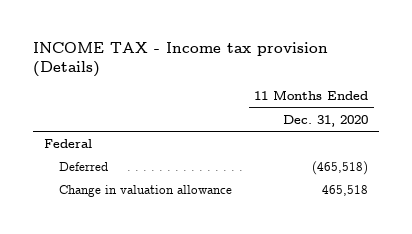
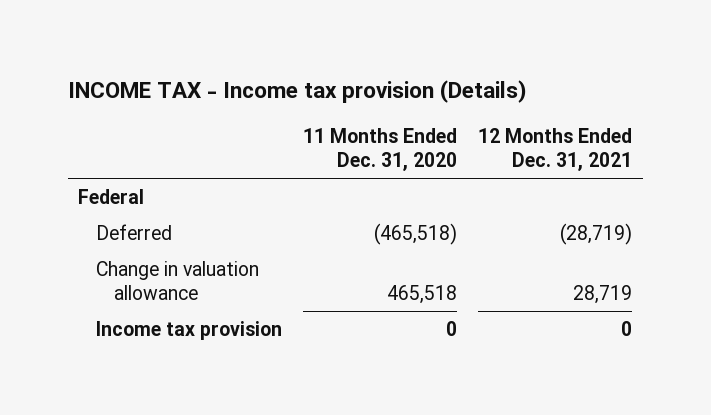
- | 11 Months Ended Dec. 31, 2020
+ | 11 Months Ended Dec. 31, 2020 | 12 Months Ended Dec. 31, 2021
+ Income tax provision | 0 | 0

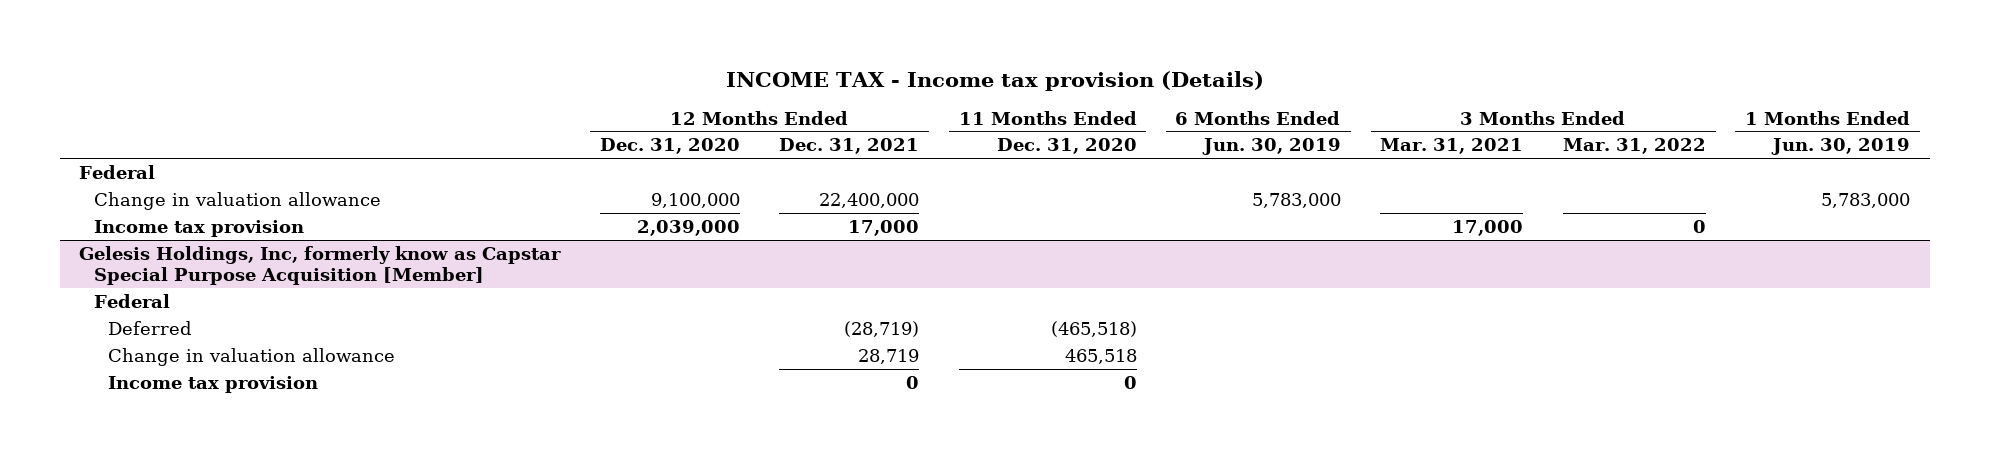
- | 11 Months Ended Dec. 31, 2020 | 12 Months Ended Dec. 31, 2021
+ | 12 Months Ended Dec. 31, 2020 | 12 Months Ended Dec. 31, 2021 | 11 Months Ended Dec. 31, 2020 | 6 Months Ended Jun. 30, 2019 | 3 Months Ended Mar. 31, 2021 | 3 Months Ended Mar. 31, 2022 | 1 Months Ended Jun. 30, 2019
+ Change in valuation allowance | 9,100,000 | 22,400,000 | | 5,783,000 | | | 5,783,000
+ Income tax provision | 2,039,000 | 17,000 | | | 17,000 | 0 |
+ Gelesis Holdings, Inc, formerly know as Capstar Special Purpose Acquisition [Member]
+ Federal

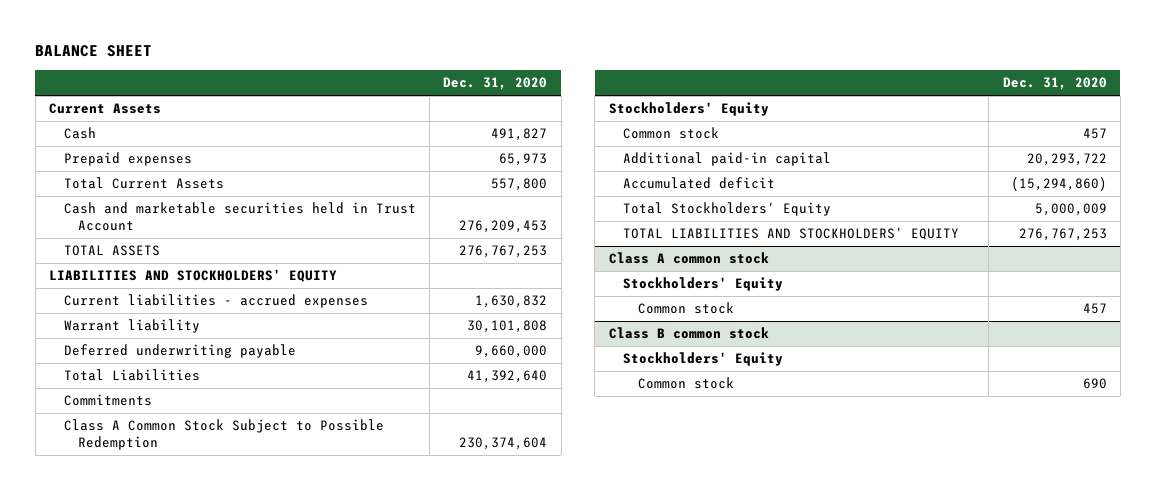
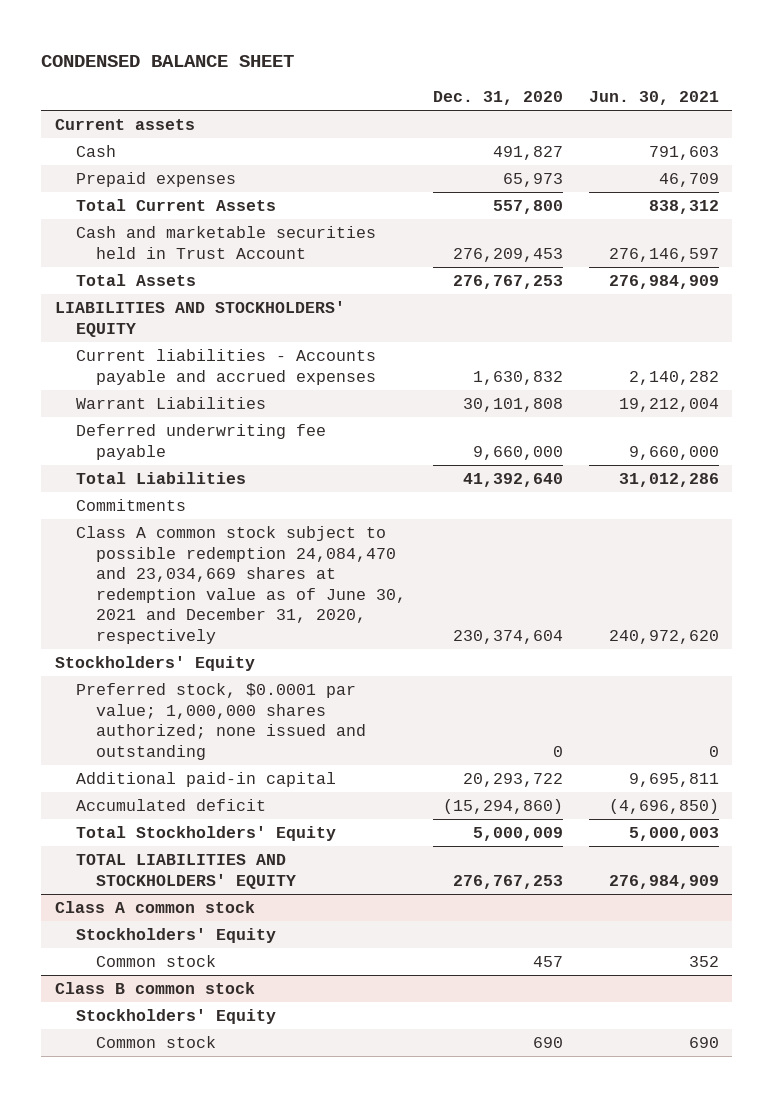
- BALANCE SHEET
+ CONDENSED BALANCE SHEET
- | Dec. 31, 2020
+ | Dec. 31, 2020 | Jun. 30, 2021
- Current Assets
+ Current assets
- TOTAL ASSETS | 276,767,253
+ Total Assets | 276,767,253 | 276,984,909
- Current liabilities - accrued expenses | 1,630,832
- Warrant liability | 30,101,808
- Deferred underwriting payable | 9,660,000
+ Current liabilities - Accounts payable and accrued expenses | 1,630,832 | 2,140,282
+ Warrant Liabilities | 30,101,808 | 19,212,004
+ Deferred underwriting fee payable | 9,660,000 | 9,660,000
- Class A Common Stock Subject to Possible Redemption | 230,374,604
+ Class A common stock subject to possible redemption 24,084,470 and 23,034,669 shares at redemption value as of June 30, 2021 and December 31, 2020, respectively | 230,374,604 | 240,972,620
- Common stock | 457
+ Preferred stock, $0.0001 par value; 1,000,000 shares authorized; none issued and outstanding | 0 | 0

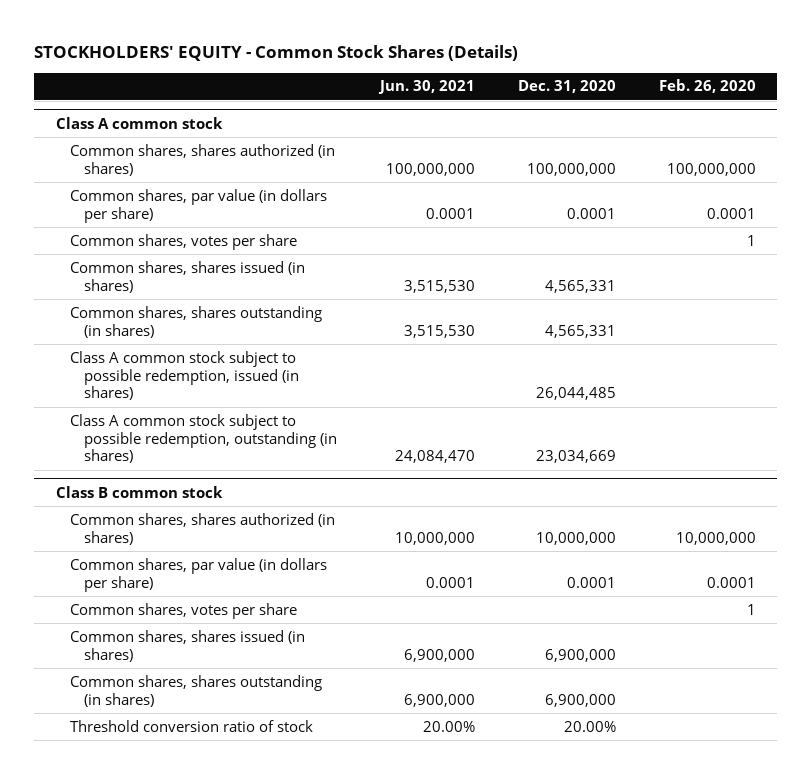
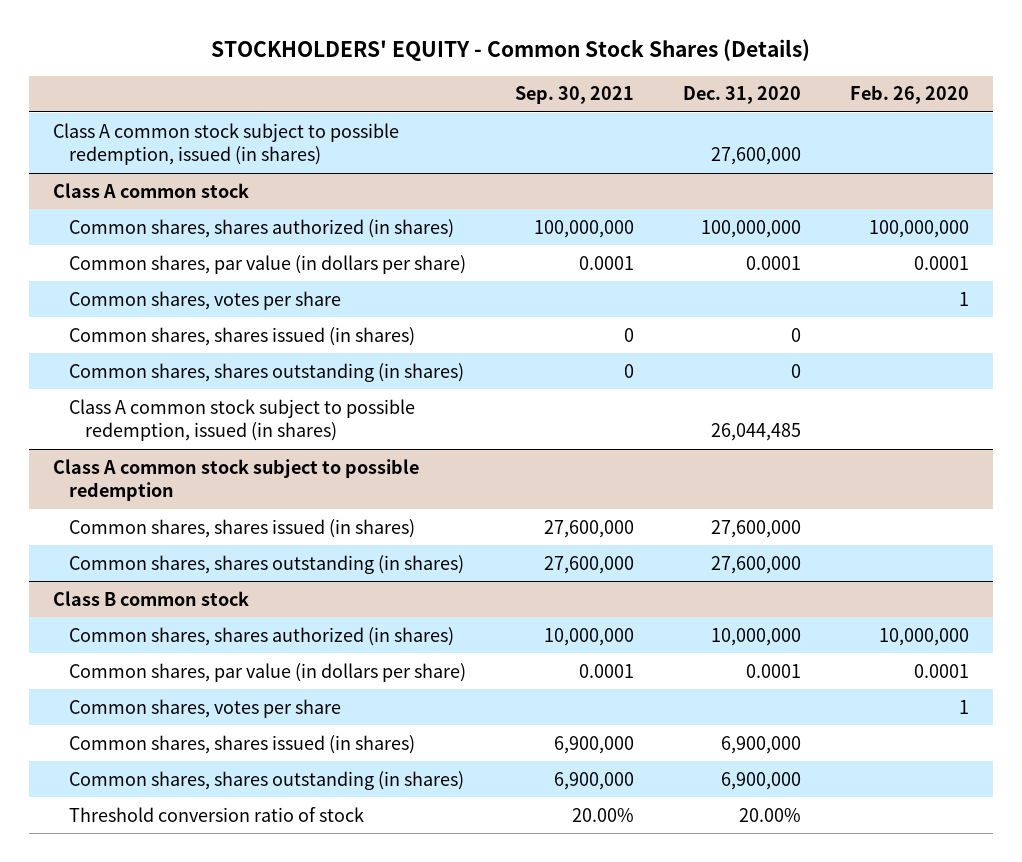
- | Jun. 30, 2021 | Dec. 31, 2020 | Feb. 26, 2020
+ | Sep. 30, 2021 | Dec. 31, 2020 | Feb. 26, 2020
+ Class A common stock subject to possible redemption, issued (in shares) | | 27,600,000 |
@ Class A common stock
- Common shares, shares issued (in shares) | 3,515,530 | 4,565,331 |
- Common shares, shares outstanding (in shares) | 3,515,530 | 4,565,331 |
+ Common shares, shares issued (in shares) | 0 | 0 |
+ Common shares, shares outstanding (in shares) | 0 | 0 |
- Class A common stock subject to possible redemption, outstanding (in shares) | 24,084,470 | 23,034,669 |
+ Class A common stock subject to possible redemption
+ Common shares, shares issued (in shares) | 27,600,000 | 27,600,000 |
+ Common shares, shares outstanding (in shares) | 27,600,000 | 27,600,000 |

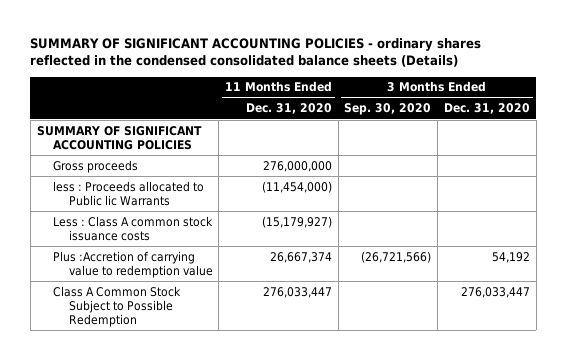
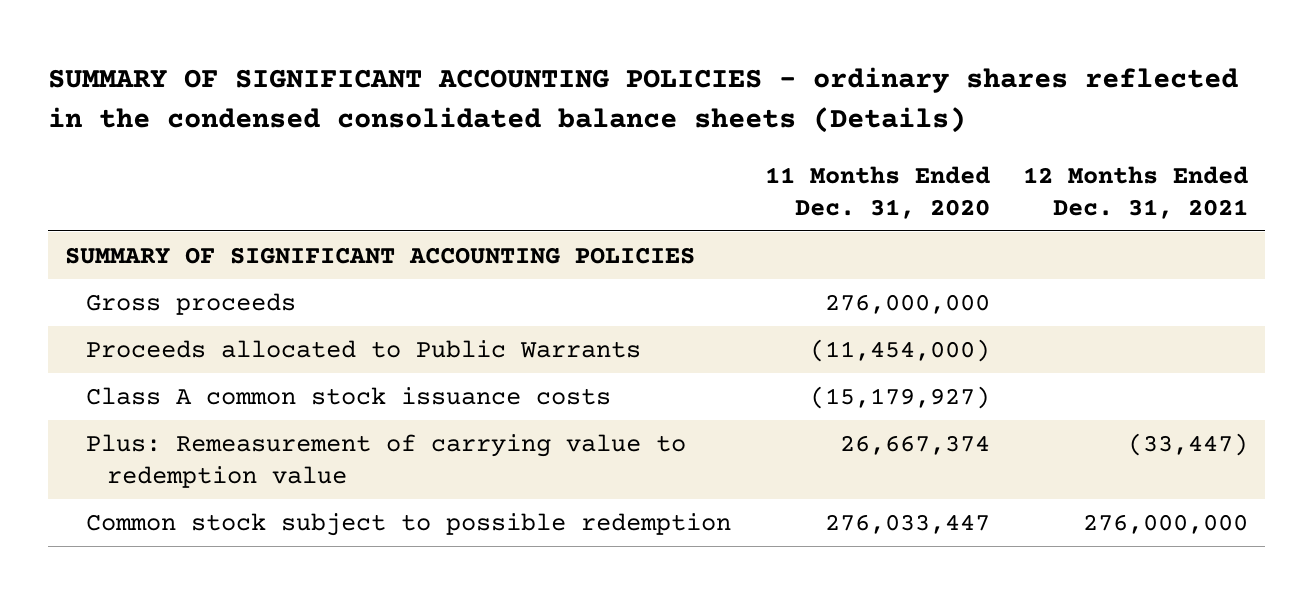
- | 11 Months Ended Dec. 31, 2020 | 3 Months Ended Sep. 30, 2020 | 3 Months Ended Dec. 31, 2020
+ | 11 Months Ended Dec. 31, 2020 | 12 Months Ended Dec. 31, 2021
- less : Proceeds allocated to Public lic Warrants | (11,454,000) | |
- Less : Class A common stock issuance costs | (15,179,927) | |
- Plus :Accretion of carrying value to redemption value | 26,667,374 | (26,721,566) | 54,192
- Class A Common Stock Subject to Possible Redemption | 276,033,447 | | 276,033,447
+ Proceeds allocated to Public Warrants | (11,454,000) |
+ Class A common stock issuance costs | (15,179,927) |
+ Plus: Remeasurement of carrying value to redemption value | 26,667,374 | (33,447)
+ Common stock subject to possible redemption | 276,033,447 | 276,000,000

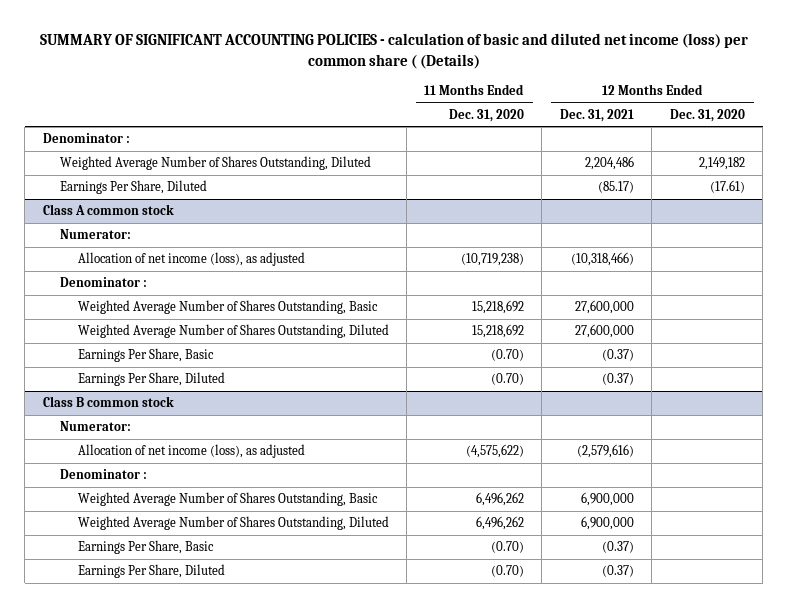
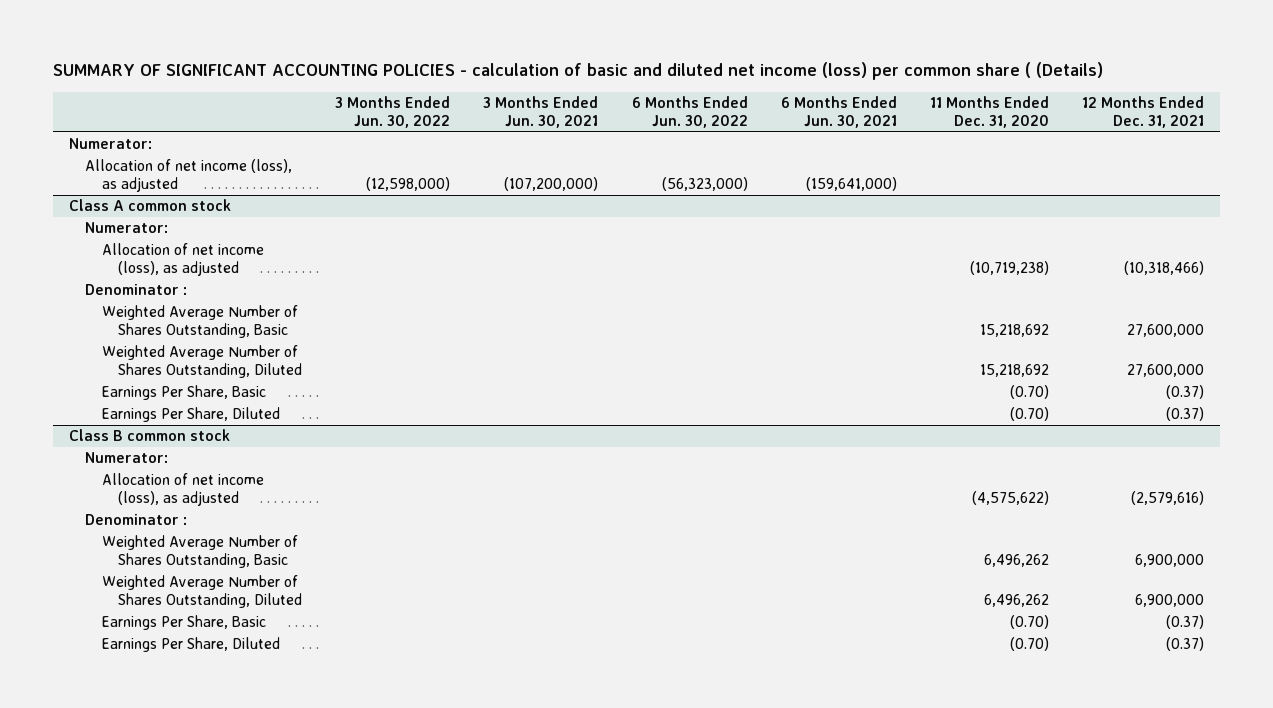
- | 11 Months Ended Dec. 31, 2020 | 12 Months Ended Dec. 31, 2021 | 12 Months Ended Dec. 31, 2020
+ | 3 Months Ended Jun. 30, 2022 | 3 Months Ended Jun. 30, 2021 | 6 Months Ended Jun. 30, 2022 | 6 Months Ended Jun. 30, 2021 | 11 Months Ended Dec. 31, 2020 | 12 Months Ended Dec. 31, 2021
- Denominator :
- Weighted Average Number of Shares Outstanding, Diluted | | 2,204,486 | 2,149,182
- Earnings Per Share, Diluted | | (85.17) | (17.61)
+ Numerator:
+ Allocation of net income (loss), as adjusted | (12,598,000) | (107,200,000) | (56,323,000) | (159,641,000) | |

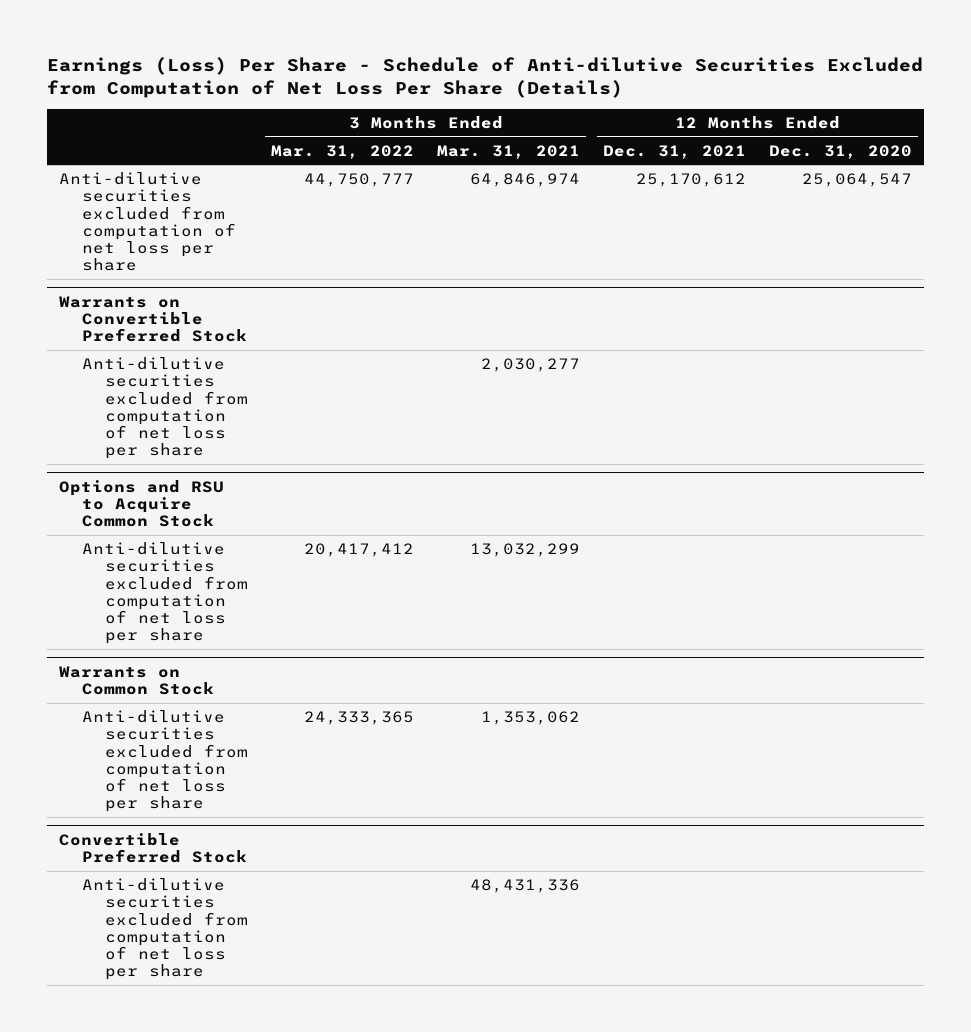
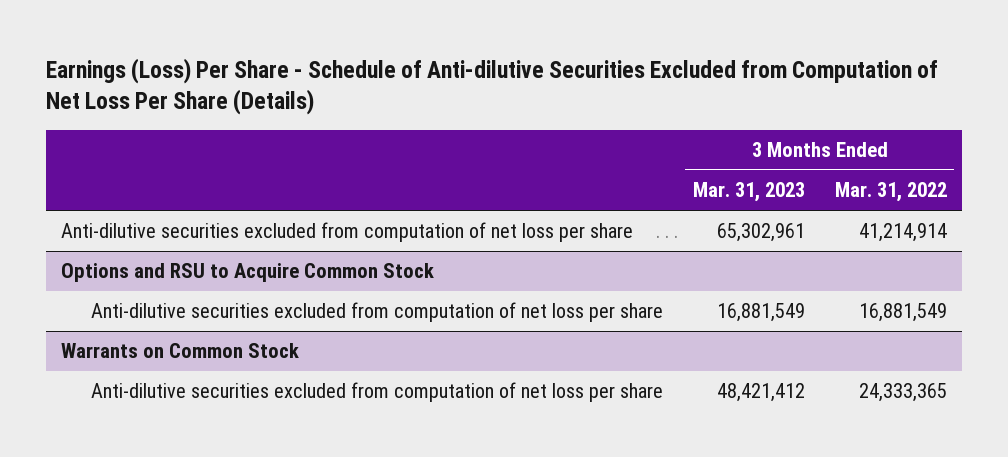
- | 3 Months Ended Mar. 31, 2022 | 3 Months Ended Mar. 31, 2021 | 12 Months Ended Dec. 31, 2021 | 12 Months Ended Dec. 31, 2020
+ | 3 Months Ended Mar. 31, 2023 | 3 Months Ended Mar. 31, 2022
- Anti-dilutive securities excluded from computation of net loss per share | 44,750,777 | 64,846,974 | 25,170,612 | 25,064,547
- Warrants on Convertible Preferred Stock
- Anti-dilutive securities excluded from computation of net loss per share | | 2,030,277 | |
+ Anti-dilutive securities excluded from computation of net loss per share | 65,302,961 | 41,214,914
@ Options and RSU to Acquire Common Stock
- Anti-dilutive securities excluded from computation of net loss per share | 20,417,412 | 13,032,299 | |
+ Anti-dilutive securities excluded from computation of net loss per share | 16,881,549 | 16,881,549
- Convertible Preferred Stock
- Anti-dilutive securities excluded from computation of net loss per share | | 48,431,336 | |

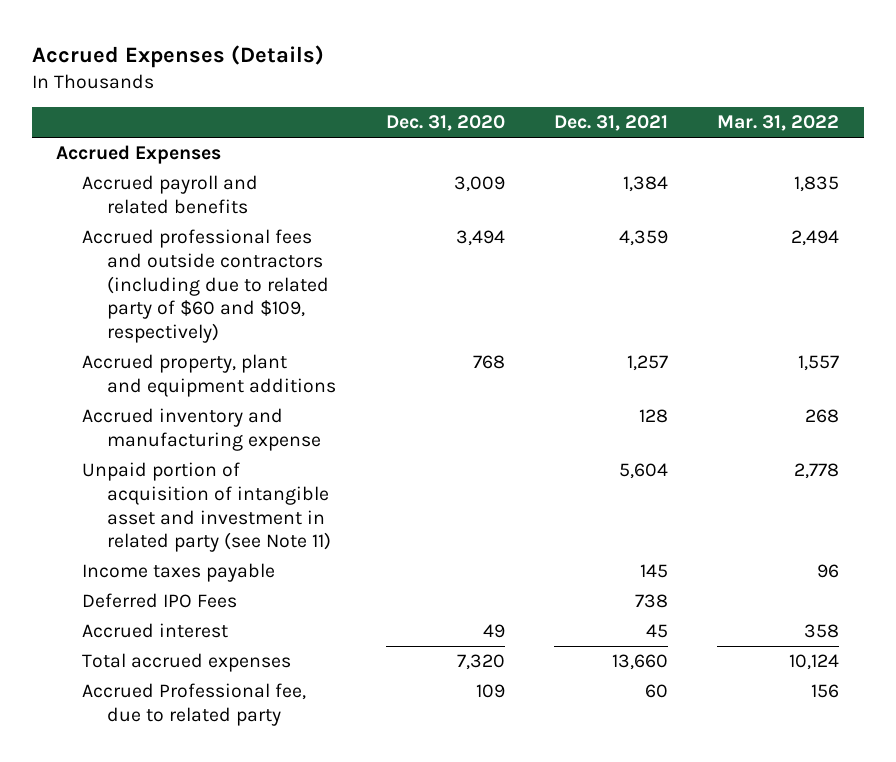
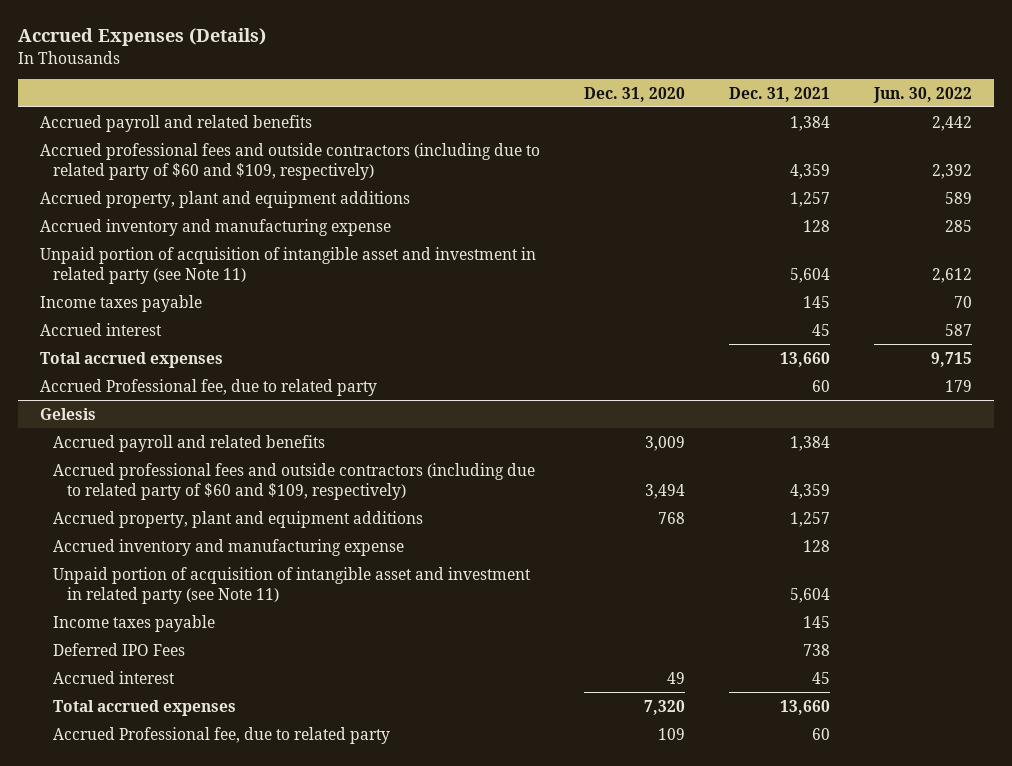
- | Dec. 31, 2020 | Dec. 31, 2021 | Mar. 31, 2022
+ | Dec. 31, 2020 | Dec. 31, 2021 | Jun. 30, 2022
- Accrued Expenses
+ Accrued payroll and related benefits | | 1,384 | 2,442
+ Accrued professional fees and outside contractors (including due to related party of $60 and $109, respectively) | | 4,359 | 2,392
+ Accrued property, plant and equipment additions | | 1,257 | 589
+ Accrued inventory and manufacturing expense | | 128 | 285
+ Unpaid portion of acquisition of intangible asset and investment in related party (see Note 11) | | 5,604 | 2,612
+ Income taxes payable | | 145 | 70
+ Accrued interest | | 45 | 587
+ Total accrued expenses | | 13,660 | 9,715
+ Accrued Professional fee, due to related party | | 60 | 179
+ Gelesis

